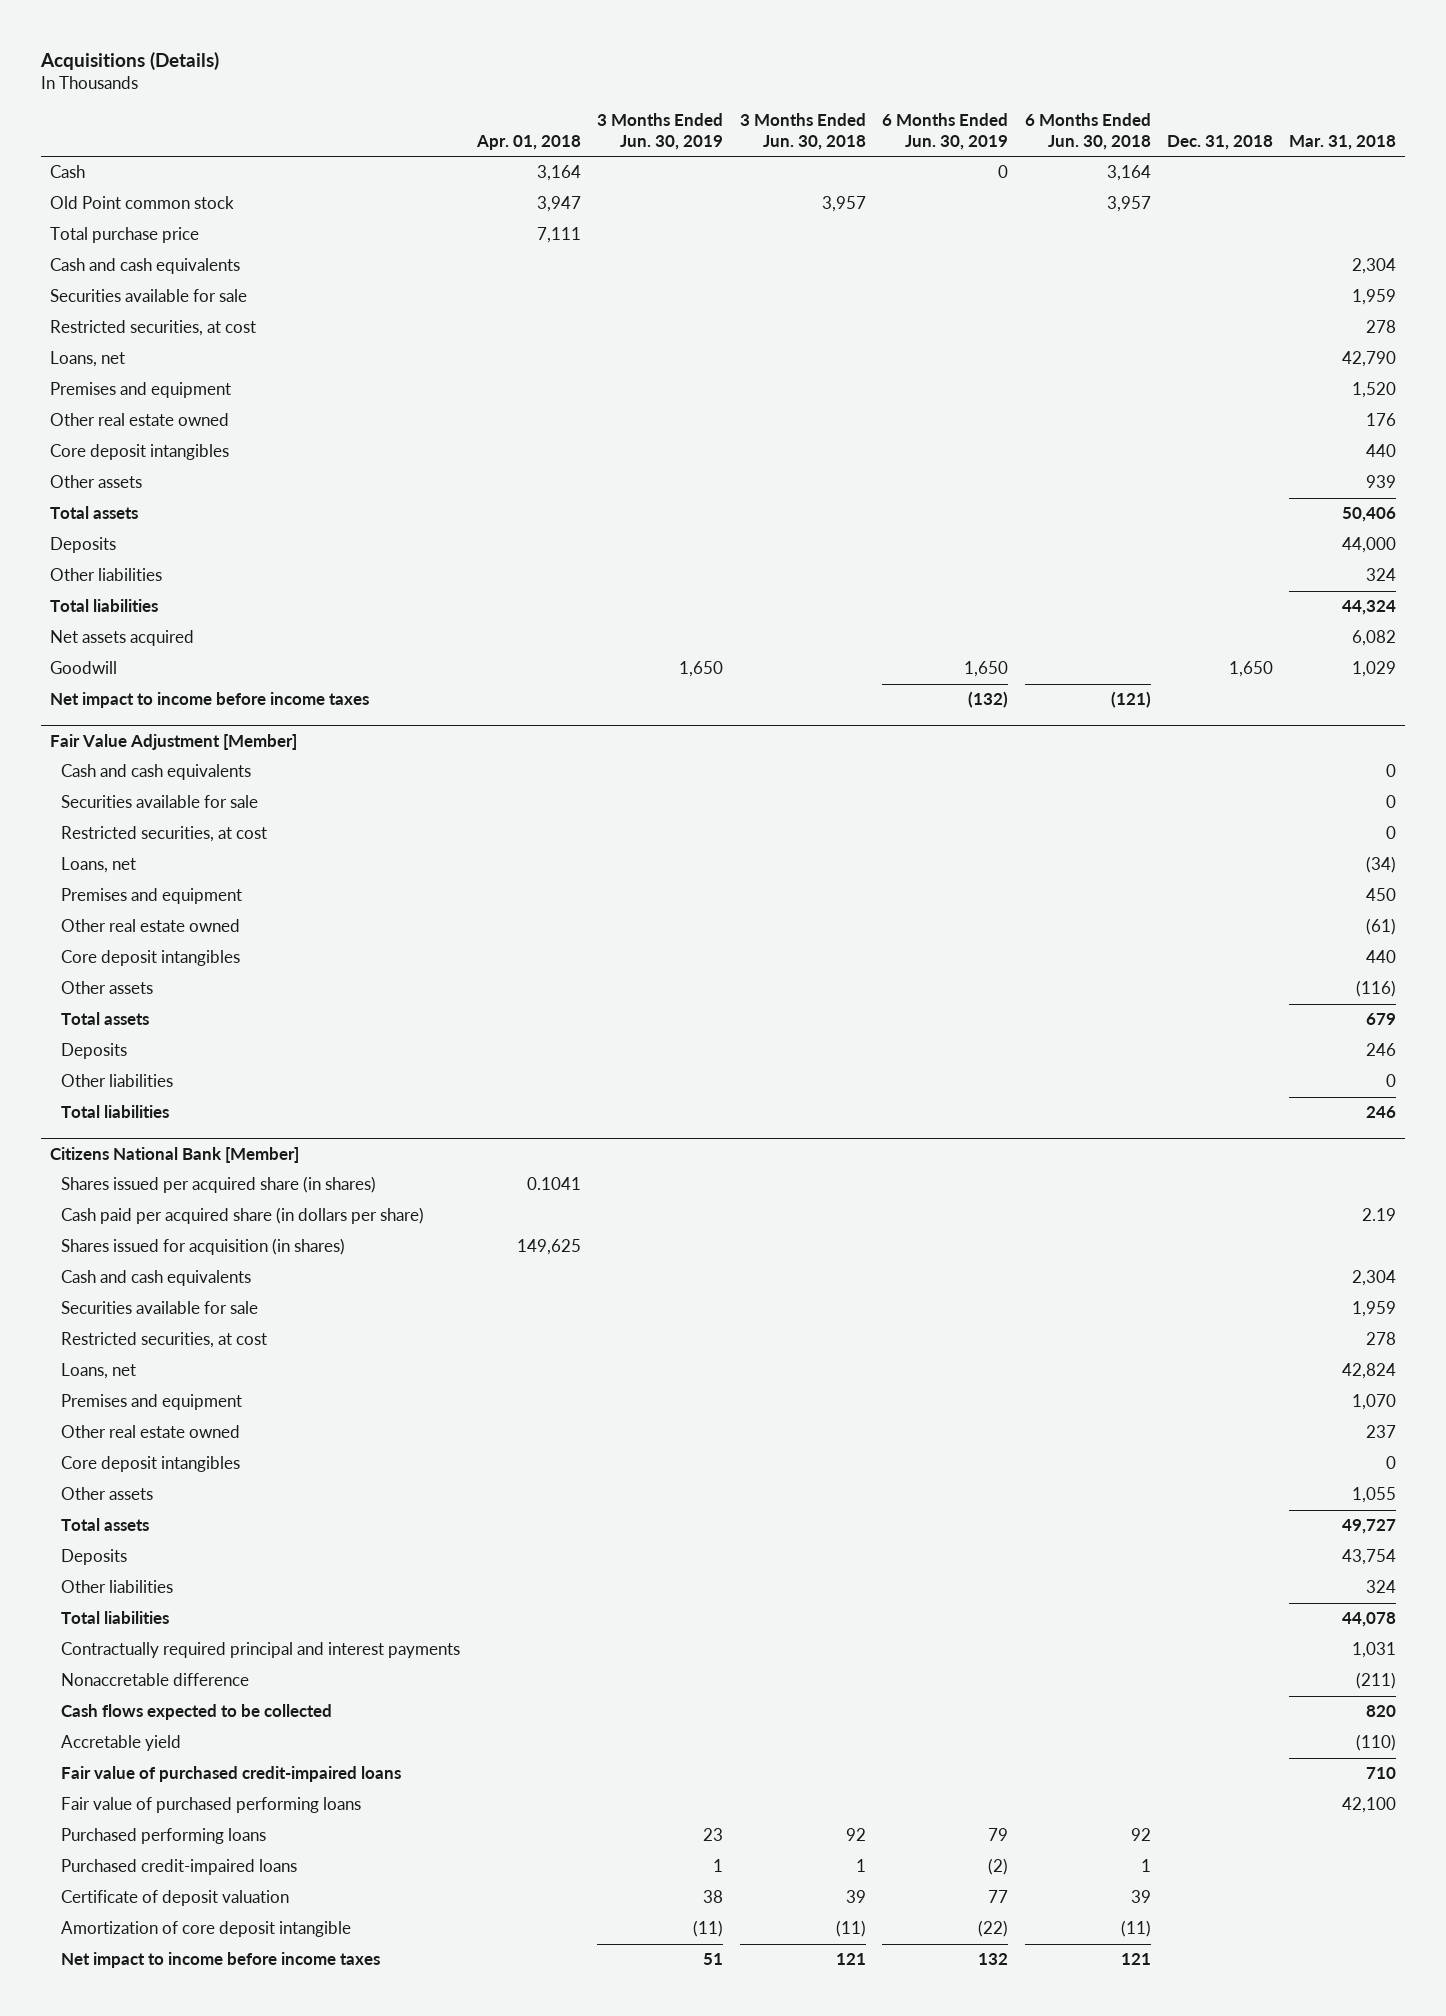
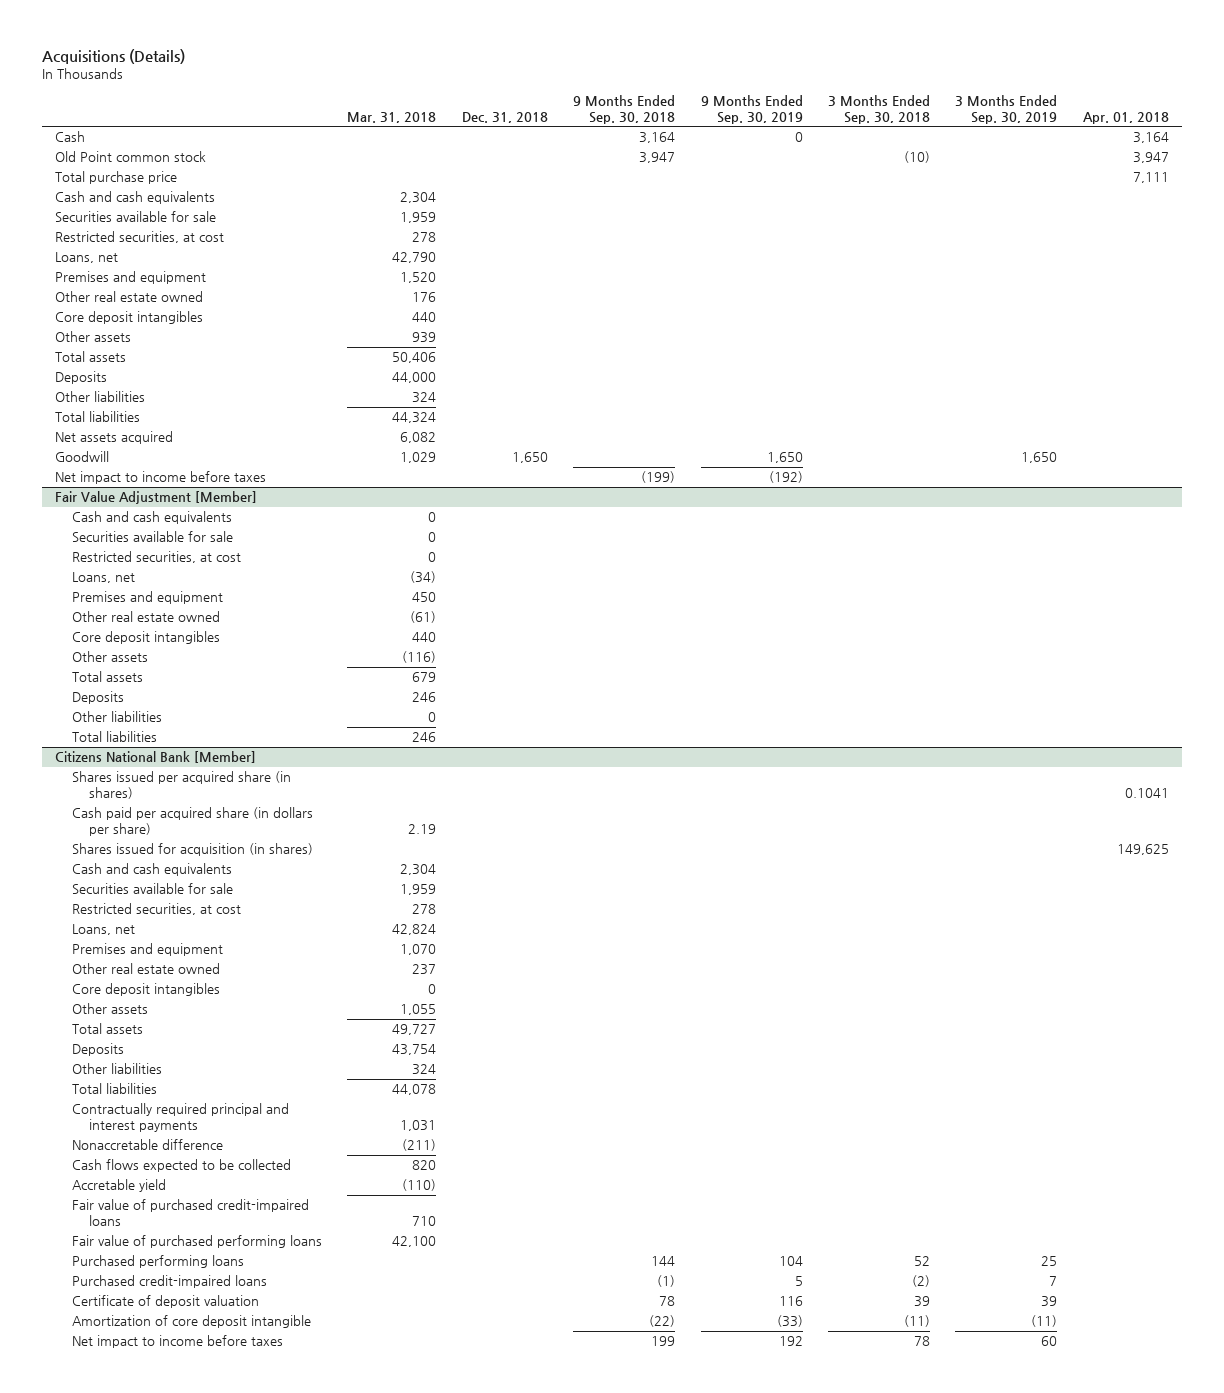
- | Apr. 01, 2018 | 3 Months Ended Jun. 30, 2019 | 3 Months Ended Jun. 30, 2018 | 6 Months Ended Jun. 30, 2019 | 6 Months Ended Jun. 30, 2018 | Dec. 31, 2018 | Mar. 31, 2018
+ | Mar. 31, 2018 | Dec. 31, 2018 | 9 Months Ended Sep. 30, 2018 | 9 Months Ended Sep. 30, 2019 | 3 Months Ended Sep. 30, 2018 | 3 Months Ended Sep. 30, 2019 | Apr. 01, 2018
- Net impact to income before income taxes | | | | (132) | (121) | |
+ Net impact to income before taxes | | | (199) | (192) | | |
@ Citizens National Bank [Member]
- Net impact to income before income taxes | | 51 | 121 | 132 | 121 | |
+ Net impact to income before taxes | | | 199 | 192 | 78 | 60 |

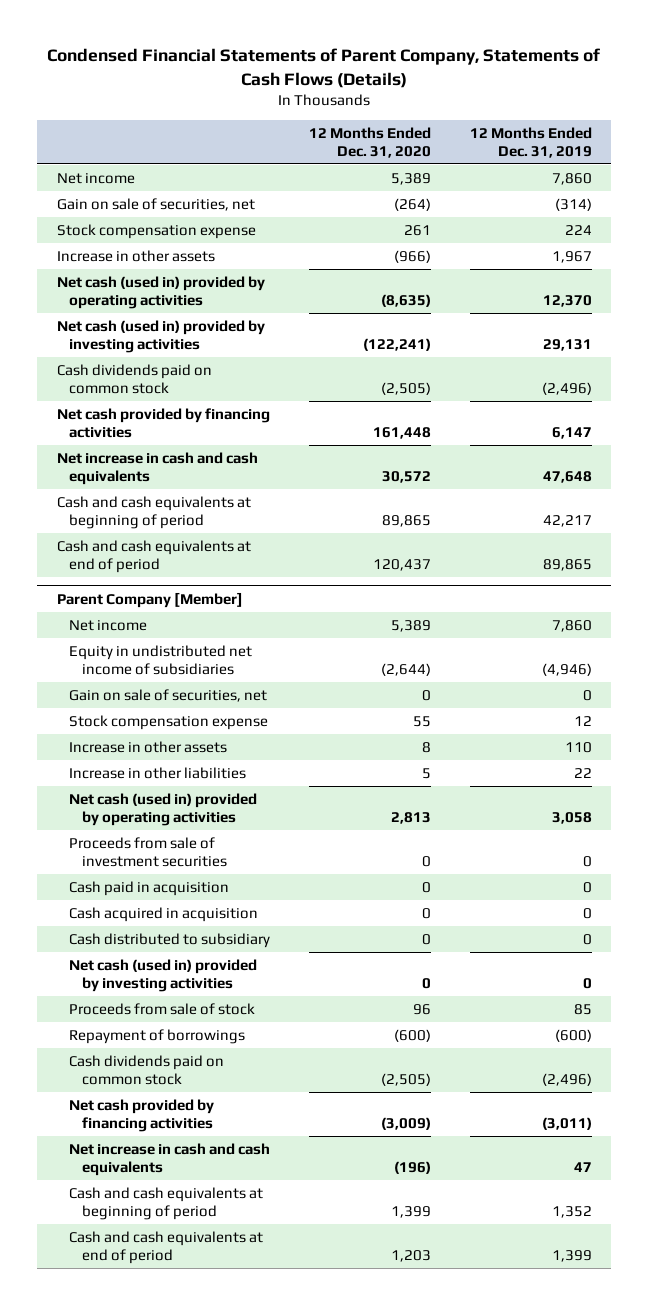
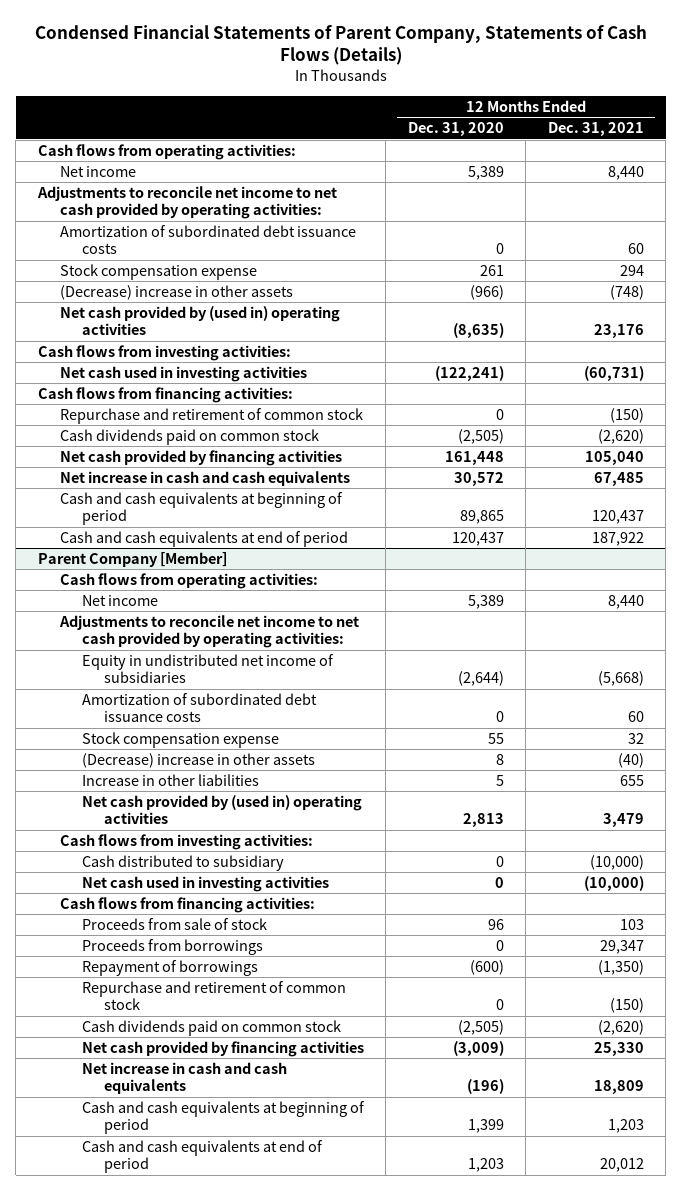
- | 12 Months Ended Dec. 31, 2020 | 12 Months Ended Dec. 31, 2019
+ | 12 Months Ended Dec. 31, 2020 | 12 Months Ended Dec. 31, 2021
+ Cash flows from operating activities:
- Gain on sale of securities, net | (264) | (314)
+ Adjustments to reconcile net income to net cash provided by operating activities:
+ Amortization of subordinated debt issuance costs | 0 | 60
- Increase in other assets | (966) | 1,967
- Net cash (used in) provided by operating activities | (8,635) | 12,370
- Net cash (used in) provided by investing activities | (122,241) | 29,131
+ (Decrease) increase in other assets | (966) | (748)
+ Net cash provided by (used in) operating activities | (8,635) | 23,176
+ Cash flows from investing activities:
+ Net cash used in investing activities | (122,241) | (60,731)
+ Cash flows from financing activities:
+ Repurchase and retirement of common stock | 0 | (150)
@ Parent Company [Member]
+ Cash flows from operating activities:
+ Adjustments to reconcile net income to net cash provided by operating activities:
- Gain on sale of securities, net | 0 | 0
+ Amortization of subordinated debt issuance costs | 0 | 60
- Increase in other assets | 8 | 110
+ (Decrease) increase in other assets | 8 | (40)
- Net cash (used in) provided by operating activities | 2,813 | 3,058
- Proceeds from sale of investment securities | 0 | 0
- Cash paid in acquisition | 0 | 0
- Cash acquired in acquisition | 0 | 0
+ Net cash provided by (used in) operating activities | 2,813 | 3,479
+ Cash flows from investing activities:
- Net cash (used in) provided by investing activities | 0 | 0
+ Net cash used in investing activities | 0 | (10,000)
+ Cash flows from financing activities:
+ Proceeds from borrowings | 0 | 29,347
+ Repurchase and retirement of common stock | 0 | (150)

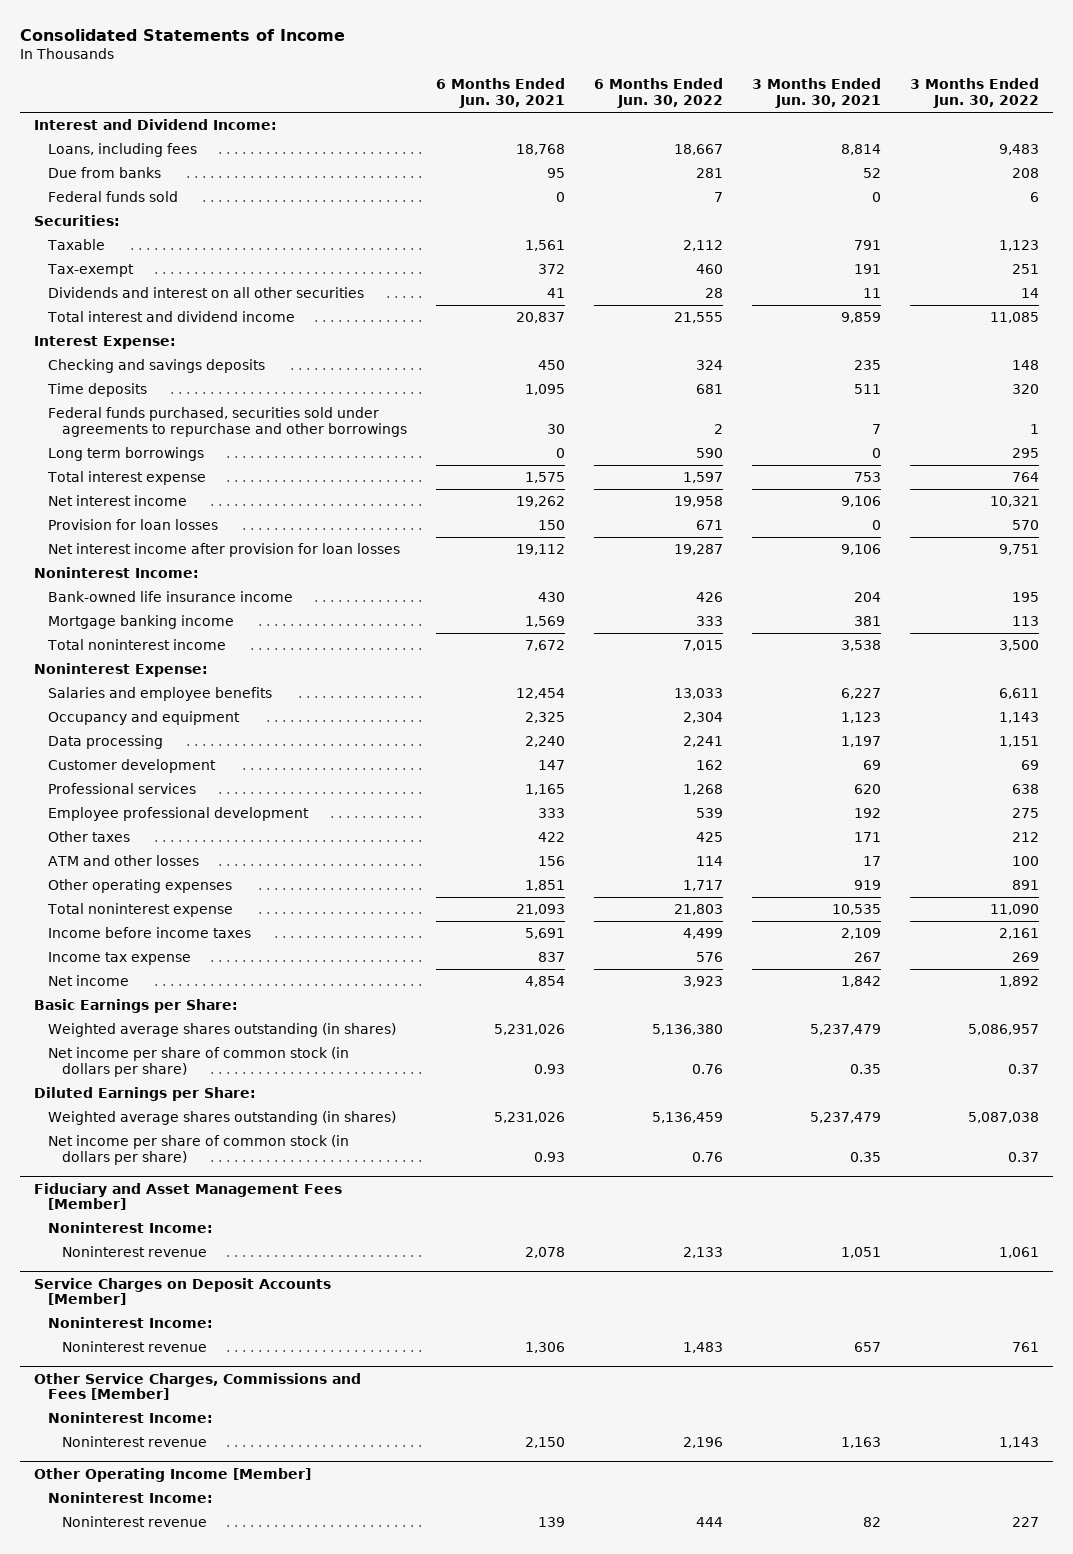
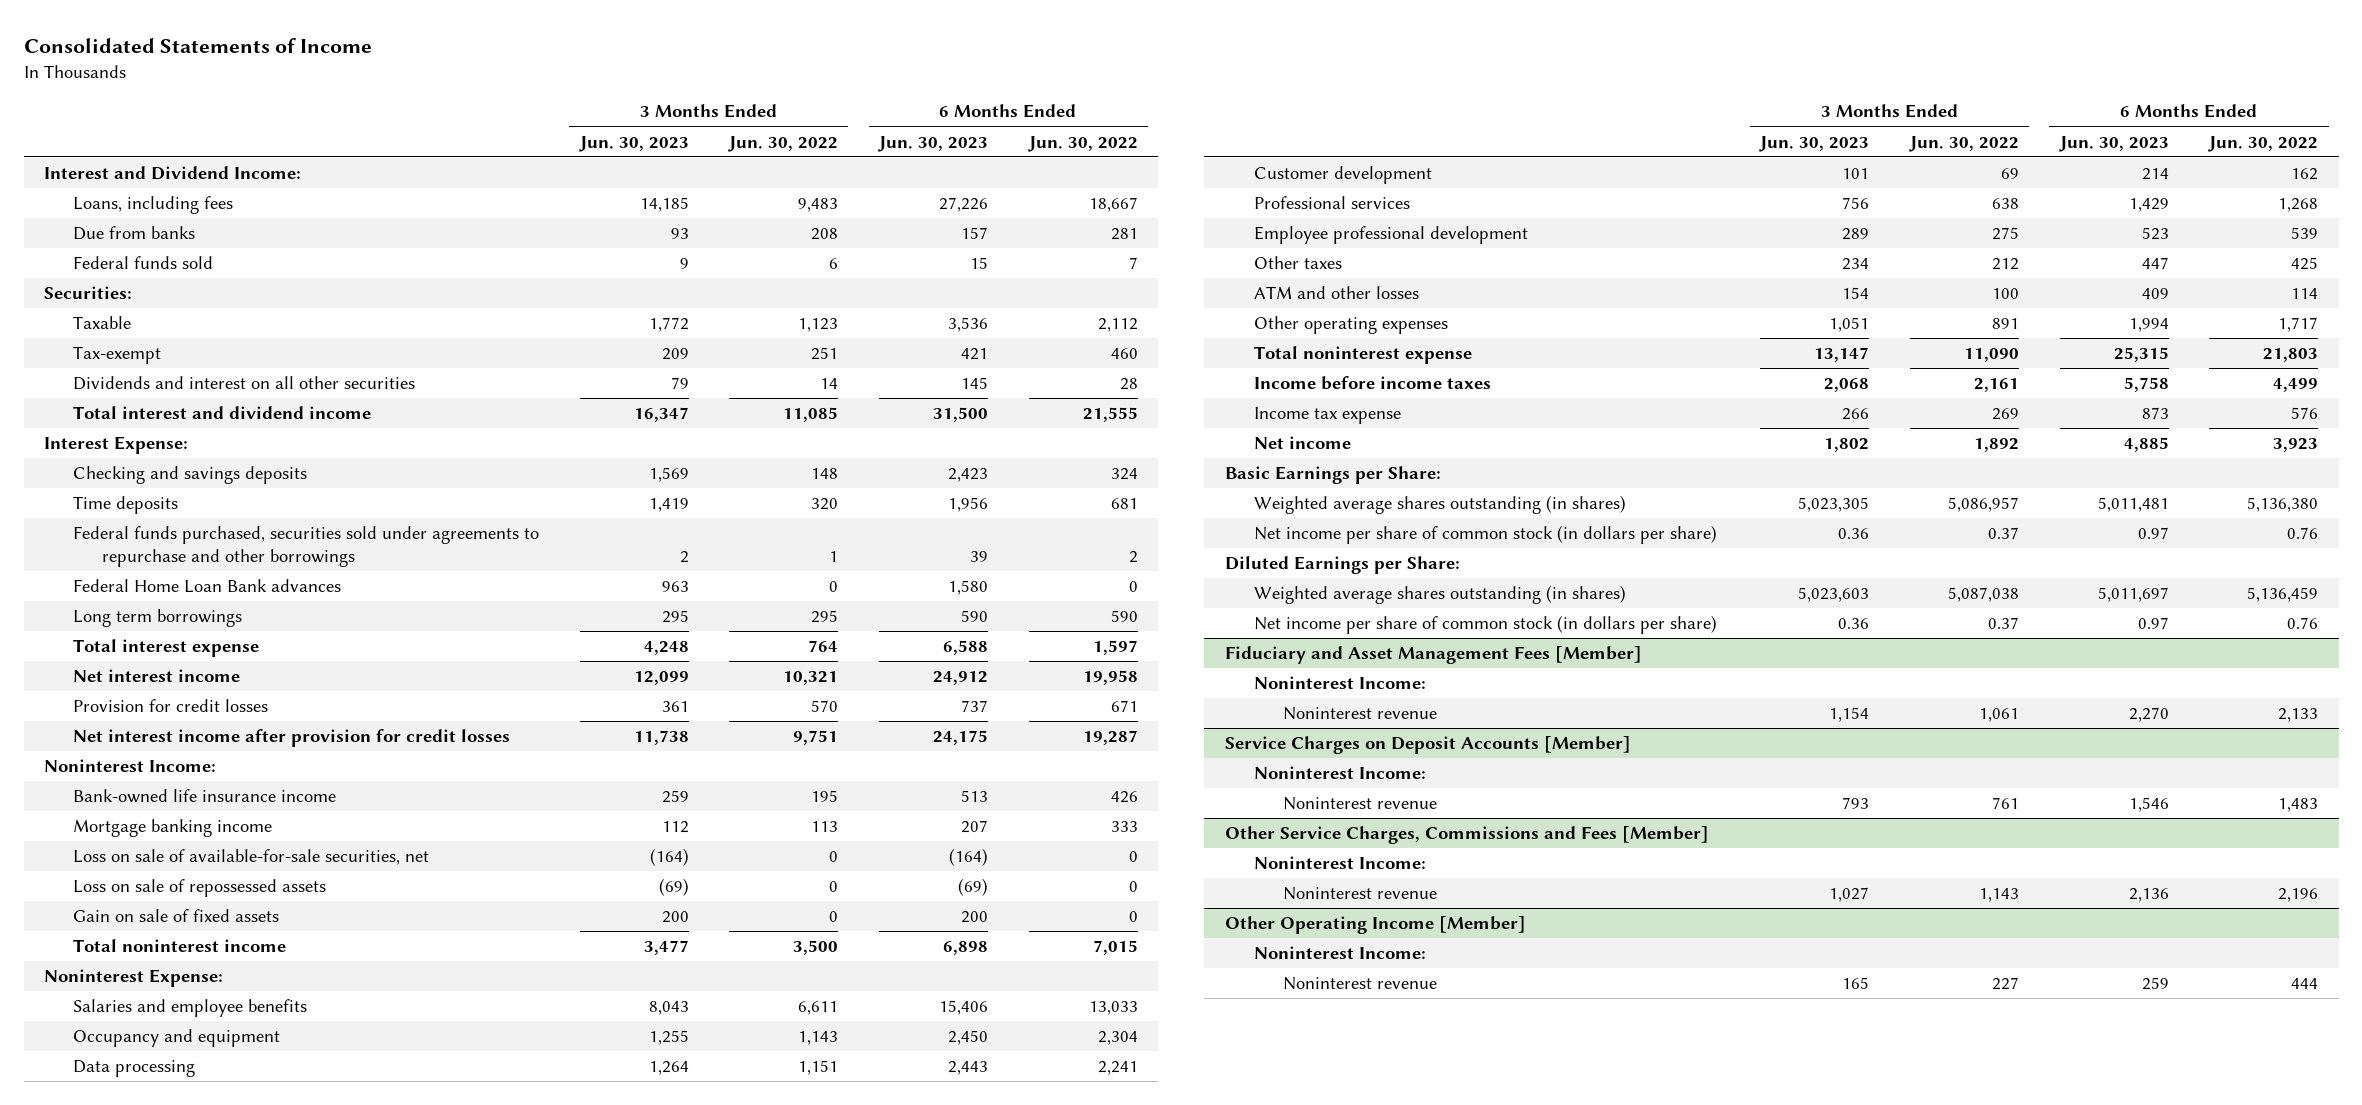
- | 6 Months Ended Jun. 30, 2021 | 6 Months Ended Jun. 30, 2022 | 3 Months Ended Jun. 30, 2021 | 3 Months Ended Jun. 30, 2022
+ | 3 Months Ended Jun. 30, 2023 | 3 Months Ended Jun. 30, 2022 | 6 Months Ended Jun. 30, 2023 | 6 Months Ended Jun. 30, 2022
+ Federal Home Loan Bank advances | 963 | 0 | 1,580 | 0
- Provision for loan losses | 150 | 671 | 0 | 570
- Net interest income after provision for loan losses | 19,112 | 19,287 | 9,106 | 9,751
+ Provision for credit losses | 361 | 570 | 737 | 671
+ Net interest income after provision for credit losses | 11,738 | 9,751 | 24,175 | 19,287
+ Loss on sale of available-for-sale securities, net | (164) | 0 | (164) | 0
+ Loss on sale of repossessed assets | (69) | 0 | (69) | 0
+ Gain on sale of fixed assets | 200 | 0 | 200 | 0

